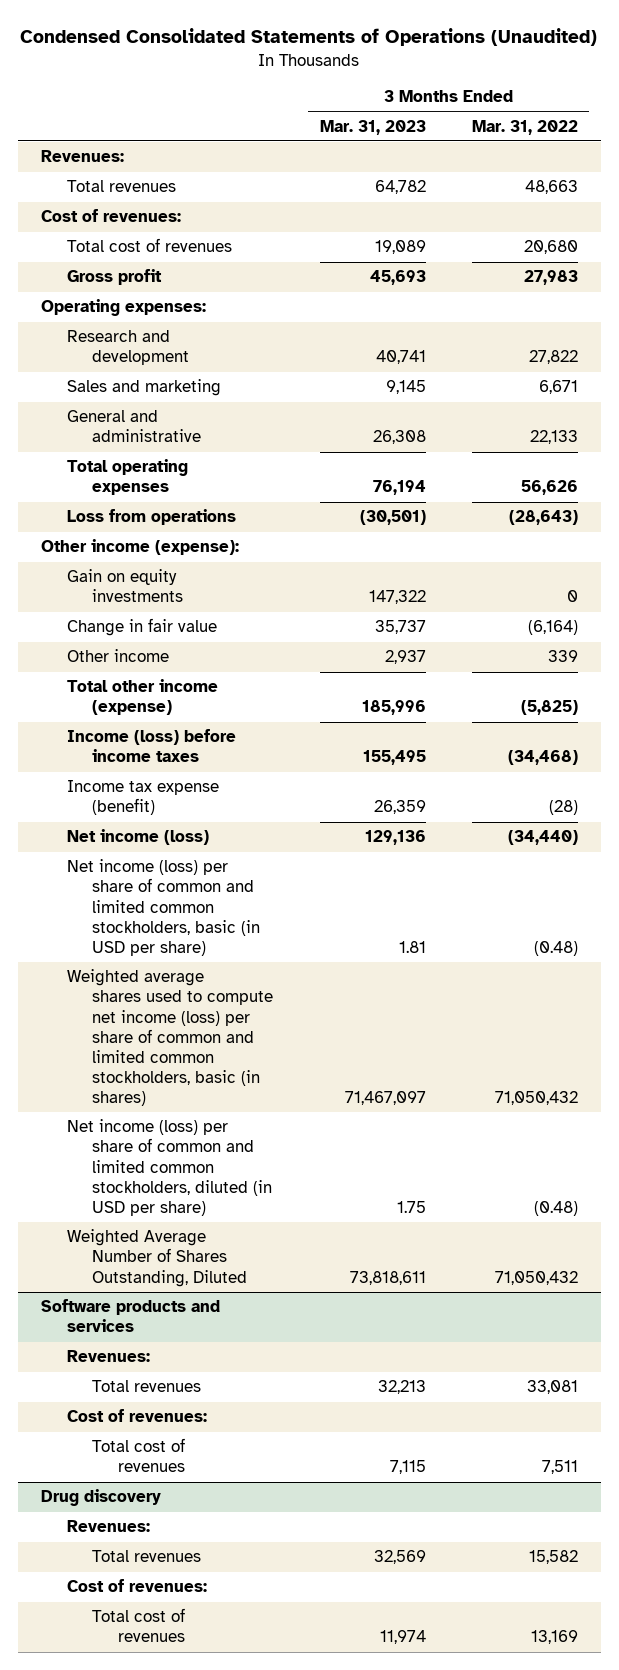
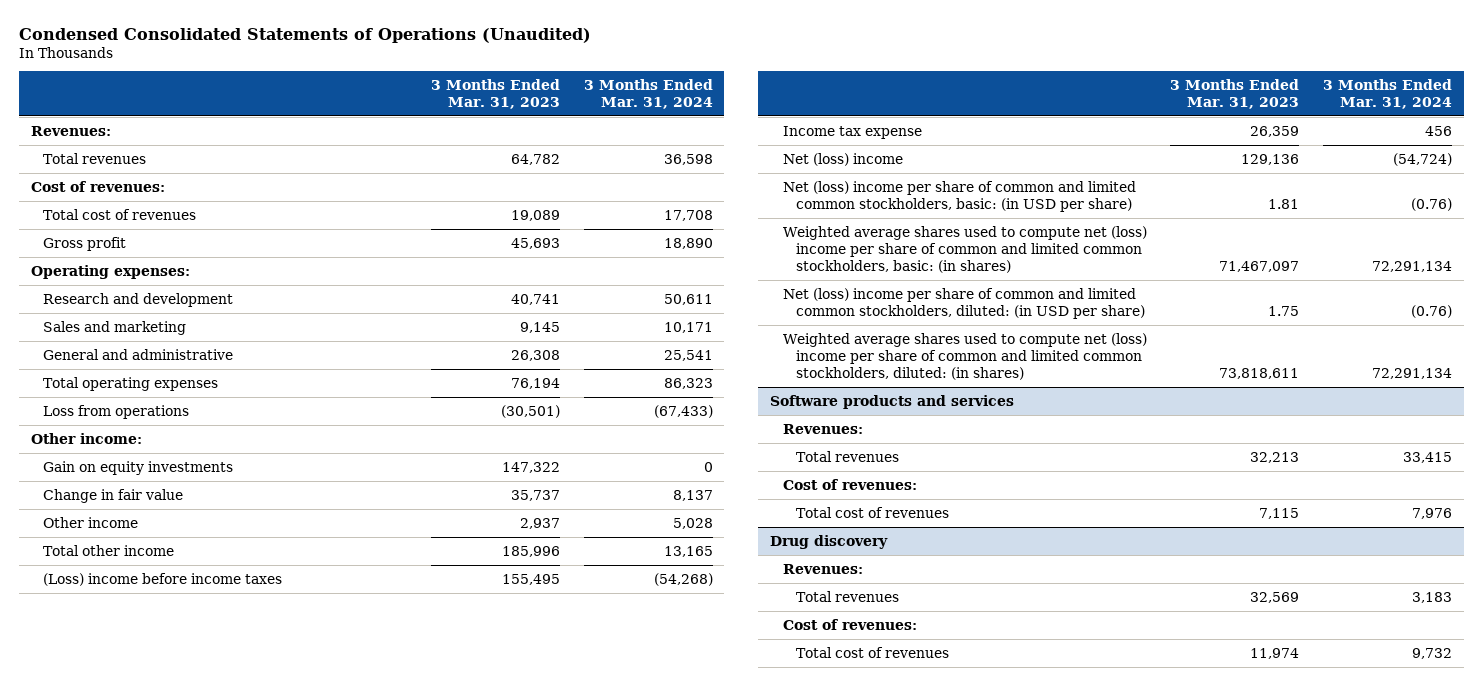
- | 3 Months Ended Mar. 31, 2023 | 3 Months Ended Mar. 31, 2022
+ | 3 Months Ended Mar. 31, 2023 | 3 Months Ended Mar. 31, 2024
- Other income (expense):
+ Other income:
- Total other income (expense) | 185,996 | (5,825)
- Income (loss) before income taxes | 155,495 | (34,468)
- Income tax expense (benefit) | 26,359 | (28)
- Net income (loss) | 129,136 | (34,440)
- Net income (loss) per share of common and limited common stockholders, basic (in USD per share) | 1.81 | (0.48)
- Weighted average shares used to compute net income (loss) per share of common and limited common stockholders, basic (in shares) | 71,467,097 | 71,050,432
- Net income (loss) per share of common and limited common stockholders, diluted (in USD per share) | 1.75 | (0.48)
- Weighted Average Number of Shares Outstanding, Diluted | 73,818,611 | 71,050,432
+ Total other income | 185,996 | 13,165
+ (Loss) income before income taxes | 155,495 | (54,268)
+ Income tax expense | 26,359 | 456
+ Net (loss) income | 129,136 | (54,724)
+ Net (loss) income per share of common and limited common stockholders, basic: (in USD per share) | 1.81 | (0.76)
+ Weighted average shares used to compute net (loss) income per share of common and limited common stockholders, basic: (in shares) | 71,467,097 | 72,291,134
+ Net (loss) income per share of common and limited common stockholders, diluted: (in USD per share) | 1.75 | (0.76)
+ Weighted average shares used to compute net (loss) income per share of common and limited common stockholders, diluted: (in shares) | 73,818,611 | 72,291,134

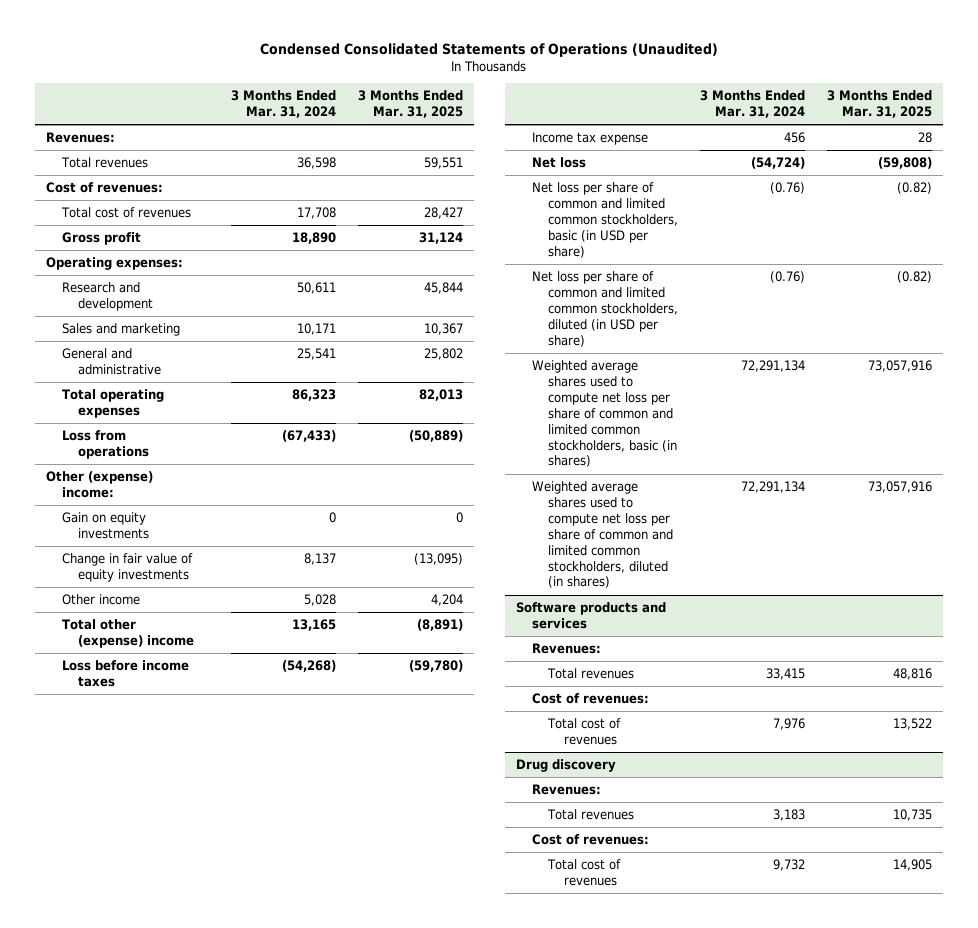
- | 3 Months Ended Mar. 31, 2023 | 3 Months Ended Mar. 31, 2024
+ | 3 Months Ended Mar. 31, 2024 | 3 Months Ended Mar. 31, 2025
- Other income:
+ Other (expense) income:
- Change in fair value | 35,737 | 8,137
+ Change in fair value of equity investments | 8,137 | (13,095)
- Total other income | 185,996 | 13,165
- (Loss) income before income taxes | 155,495 | (54,268)
+ Total other (expense) income | 13,165 | (8,891)
+ Loss before income taxes | (54,268) | (59,780)
- Net (loss) income | 129,136 | (54,724)
- Net (loss) income per share of common and limited common stockholders, basic: (in USD per share) | 1.81 | (0.76)
- Weighted average shares used to compute net (loss) income per share of common and limited common stockholders, basic: (in shares) | 71,467,097 | 72,291,134
- Net (loss) income per share of common and limited common stockholders, diluted: (in USD per share) | 1.75 | (0.76)
- Weighted average shares used to compute net (loss) income per share of common and limited common stockholders, diluted: (in shares) | 73,818,611 | 72,291,134
+ Net loss | (54,724) | (59,808)
+ Net loss per share of common and limited common stockholders, basic (in USD per share) | (0.76) | (0.82)
+ Net loss per share of common and limited common stockholders, diluted (in USD per share) | (0.76) | (0.82)
+ Weighted average shares used to compute net loss per share of common and limited common stockholders, basic (in shares) | 72,291,134 | 73,057,916
+ Weighted average shares used to compute net loss per share of common and limited common stockholders, diluted (in shares) | 72,291,134 | 73,057,916

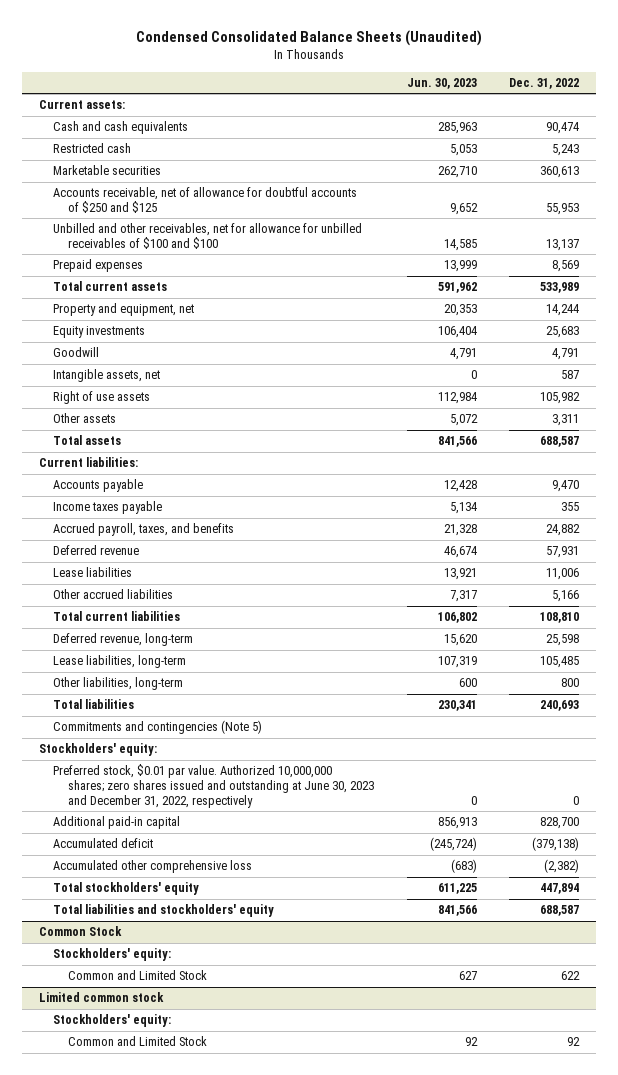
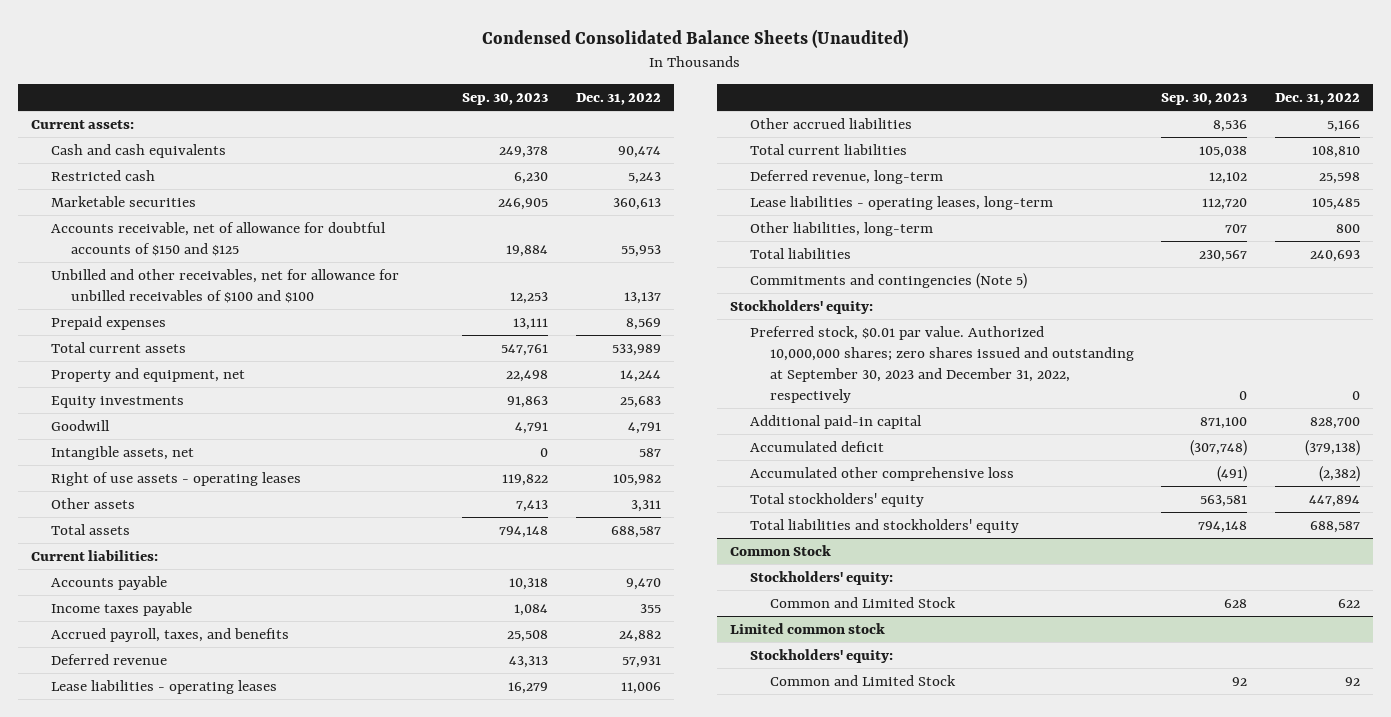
- | Jun. 30, 2023 | Dec. 31, 2022
+ | Sep. 30, 2023 | Dec. 31, 2022
- Accounts receivable, net of allowance for doubtful accounts of $250 and $125 | 9,652 | 55,953
+ Accounts receivable, net of allowance for doubtful accounts of $150 and $125 | 19,884 | 55,953
- Right of use assets | 112,984 | 105,982
+ Right of use assets - operating leases | 119,822 | 105,982
- Lease liabilities | 13,921 | 11,006
+ Lease liabilities - operating leases | 16,279 | 11,006
- Lease liabilities, long-term | 107,319 | 105,485
+ Lease liabilities - operating leases, long-term | 112,720 | 105,485
- Preferred stock, $0.01 par value. Authorized 10,000,000 shares; zero shares issued and outstanding at June 30, 2023 and December 31, 2022, respectively | 0 | 0
+ Preferred stock, $0.01 par value. Authorized 10,000,000 shares; zero shares issued and outstanding at September 30, 2023 and December 31, 2022, respectively | 0 | 0

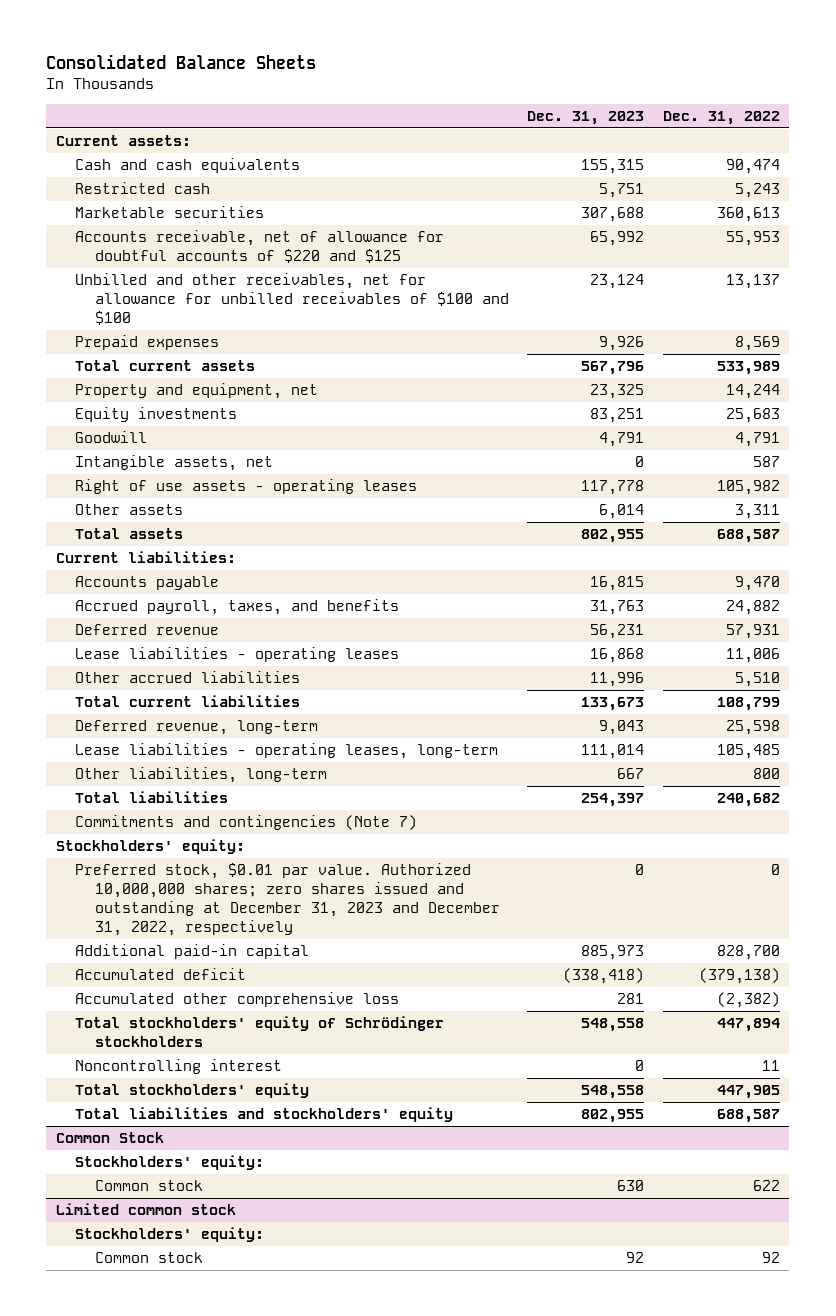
- Condensed Consolidated Balance Sheets (Unaudited)
+ Consolidated Balance Sheets
- | Sep. 30, 2023 | Dec. 31, 2022
+ | Dec. 31, 2023 | Dec. 31, 2022
- Accounts receivable, net of allowance for doubtful accounts of $150 and $125 | 19,884 | 55,953
+ Accounts receivable, net of allowance for doubtful accounts of $220 and $125 | 65,992 | 55,953
- Income taxes payable | 1,084 | 355
- Other accrued liabilities | 8,536 | 5,166
- Total current liabilities | 105,038 | 108,810
+ Other accrued liabilities | 11,996 | 5,510
+ Total current liabilities | 133,673 | 108,799
- Total liabilities | 230,567 | 240,693
- Commitments and contingencies (Note 5)
+ Total liabilities | 254,397 | 240,682
+ Commitments and contingencies (Note 7)
- Preferred stock, $0.01 par value. Authorized 10,000,000 shares; zero shares issued and outstanding at September 30, 2023 and December 31, 2022, respectively | 0 | 0
+ Preferred stock, $0.01 par value. Authorized 10,000,000 shares; zero shares issued and outstanding at December 31, 2023 and December 31, 2022, respectively | 0 | 0
- Total stockholders' equity | 563,581 | 447,894
+ Total stockholders' equity of Schrödinger stockholders | 548,558 | 447,894
+ Noncontrolling interest | 0 | 11
+ Total stockholders' equity | 548,558 | 447,905
@ Common Stock
- Common and Limited Stock | 628 | 622
+ Common stock | 630 | 622
@ Limited common stock
- Common and Limited Stock | 92 | 92
+ Common stock | 92 | 92

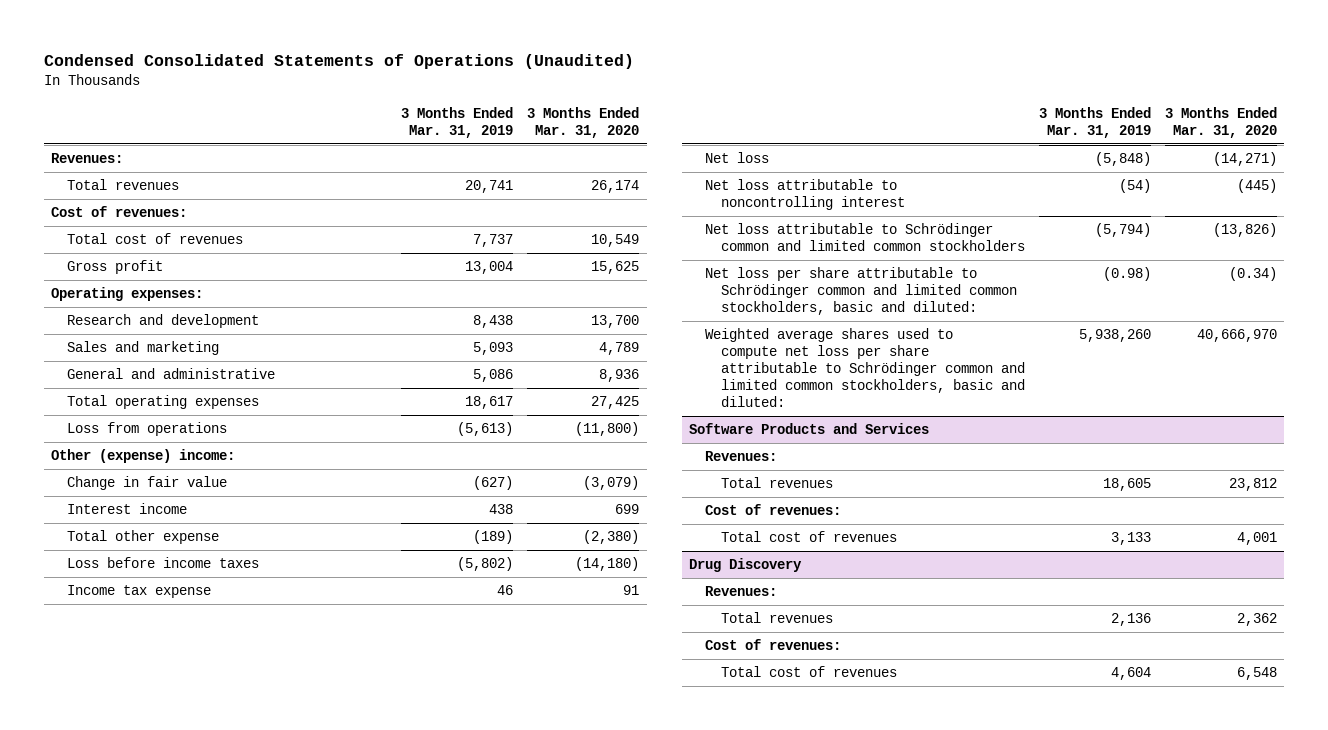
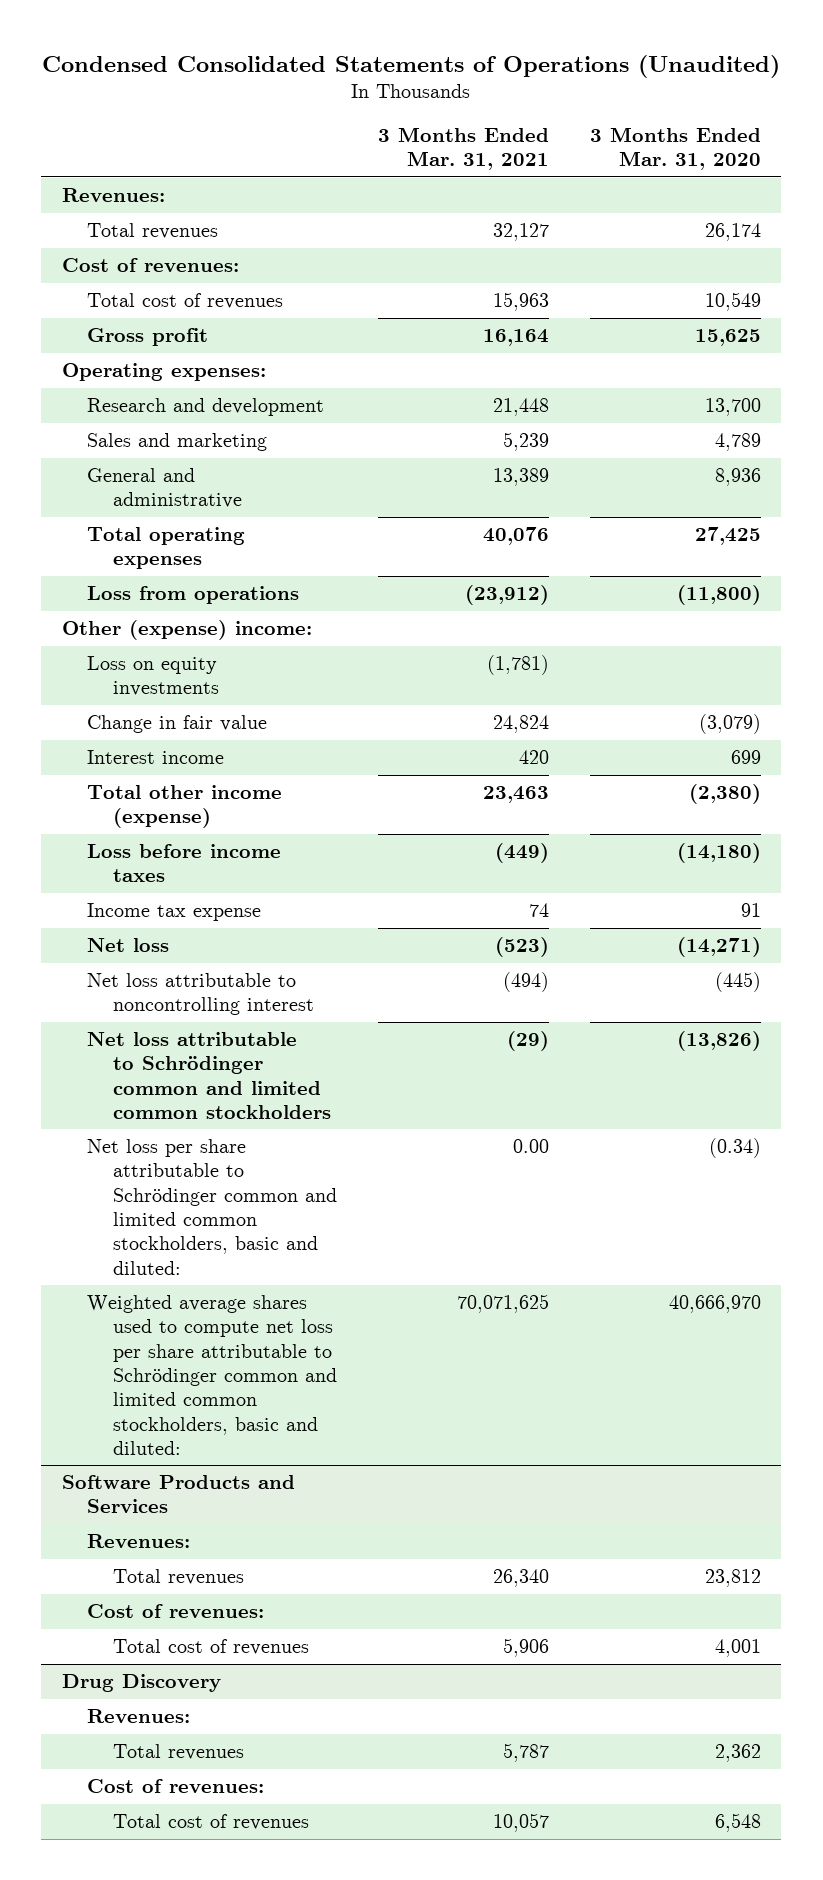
- | 3 Months Ended Mar. 31, 2019 | 3 Months Ended Mar. 31, 2020
+ | 3 Months Ended Mar. 31, 2021 | 3 Months Ended Mar. 31, 2020
+ Loss on equity investments | (1,781) |
- Total other expense | (189) | (2,380)
+ Total other income (expense) | 23,463 | (2,380)

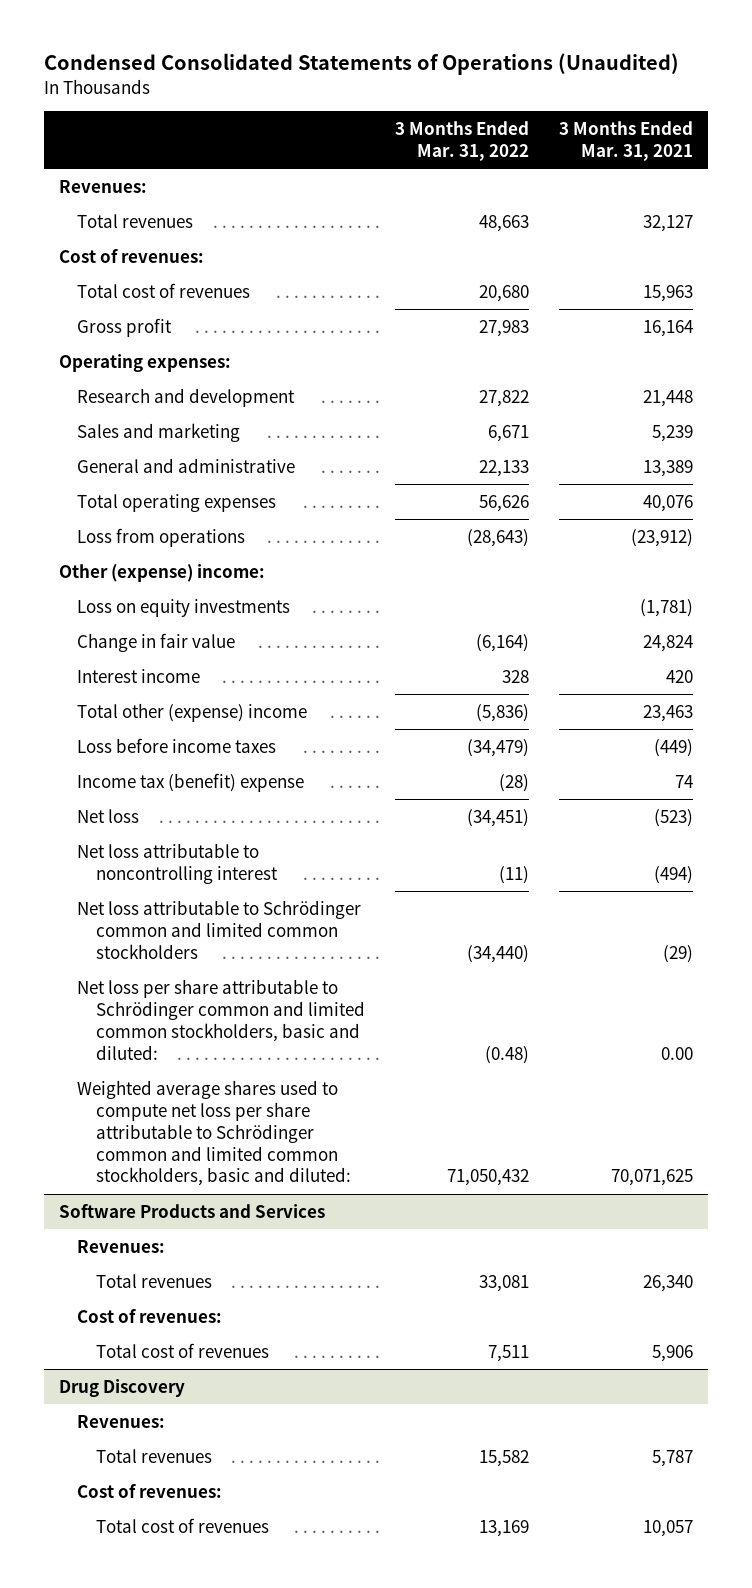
- | 3 Months Ended Mar. 31, 2021 | 3 Months Ended Mar. 31, 2020
+ | 3 Months Ended Mar. 31, 2022 | 3 Months Ended Mar. 31, 2021
- Total other income (expense) | 23,463 | (2,380)
+ Total other (expense) income | (5,836) | 23,463
- Income tax expense | 74 | 91
+ Income tax (benefit) expense | (28) | 74

